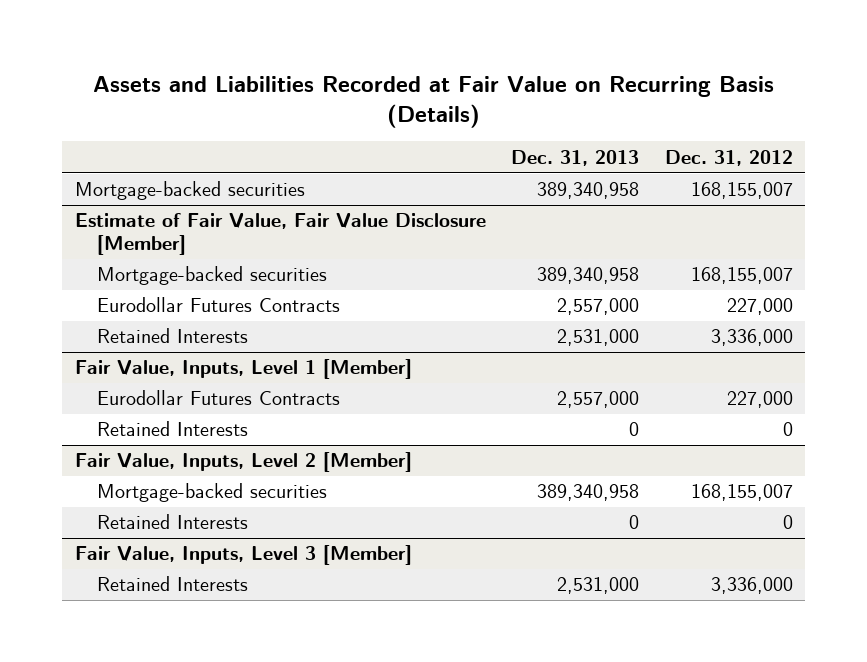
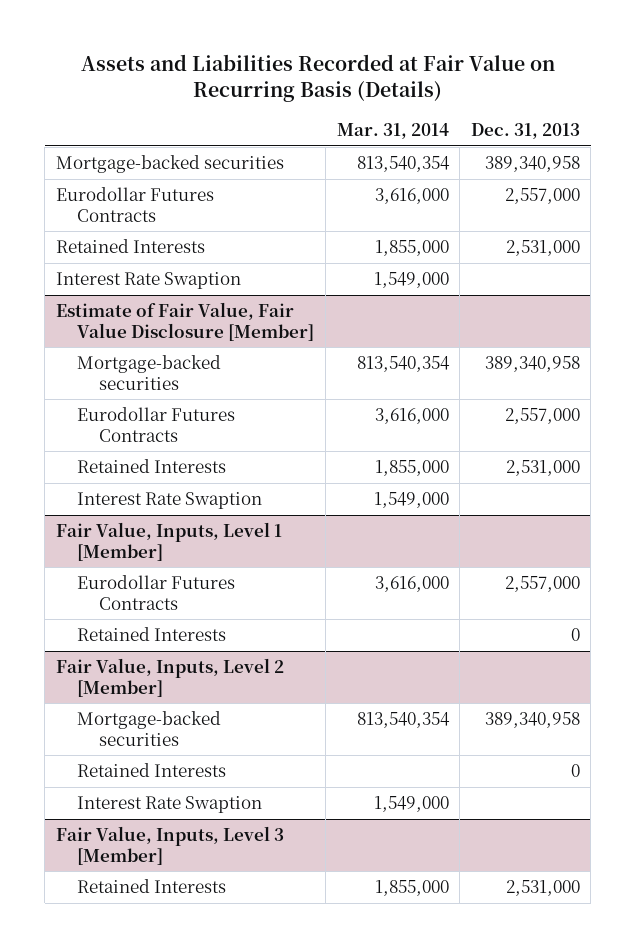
- | Dec. 31, 2013 | Dec. 31, 2012
+ | Mar. 31, 2014 | Dec. 31, 2013
+ Eurodollar Futures Contracts | 3,616,000 | 2,557,000
+ Retained Interests | 1,855,000 | 2,531,000
+ Interest Rate Swaption | 1,549,000 |
@ Estimate of Fair Value, Fair Value Disclosure [Member]
+ Interest Rate Swaption | 1,549,000 |
@ Fair Value, Inputs, Level 2 [Member]
+ Interest Rate Swaption | 1,549,000 |

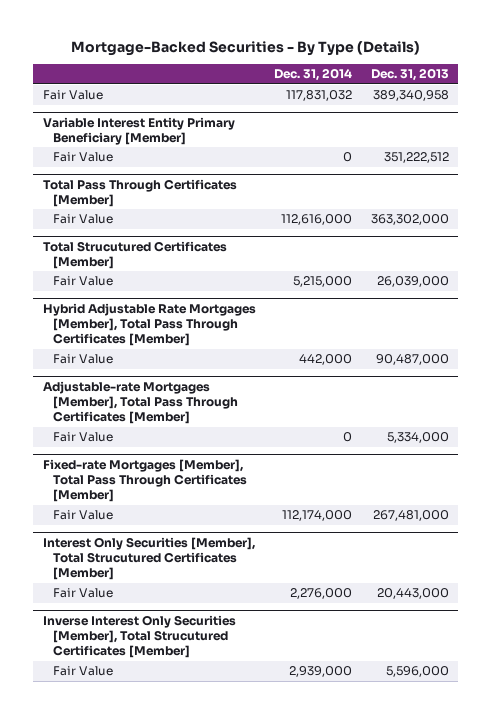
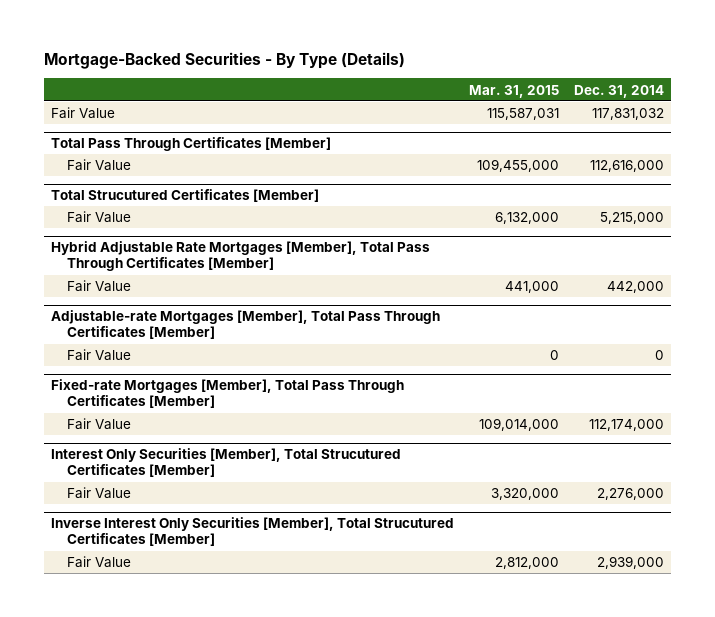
- | Dec. 31, 2014 | Dec. 31, 2013
+ | Mar. 31, 2015 | Dec. 31, 2014
- Variable Interest Entity Primary Beneficiary [Member]
- Fair Value | 0 | 351,222,512

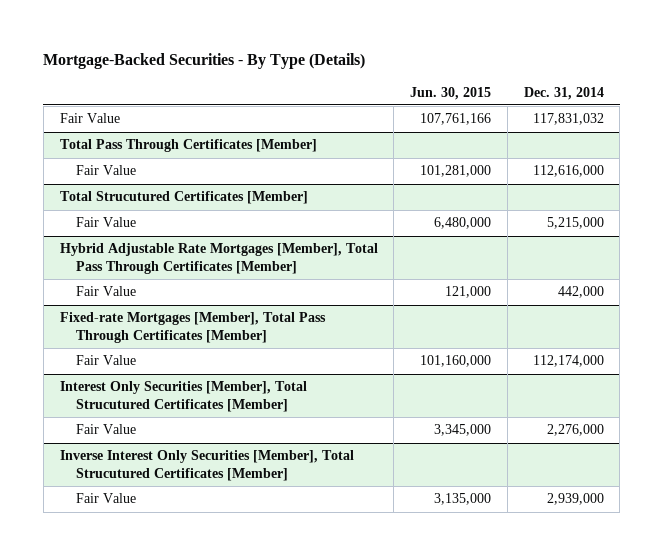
- | Mar. 31, 2015 | Dec. 31, 2014
+ | Jun. 30, 2015 | Dec. 31, 2014
- Adjustable-rate Mortgages [Member], Total Pass Through Certificates [Member]
- Fair Value | 0 | 0

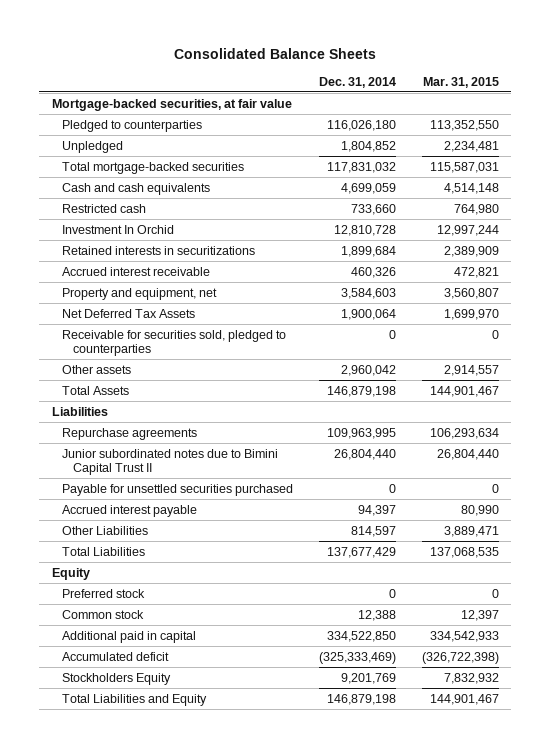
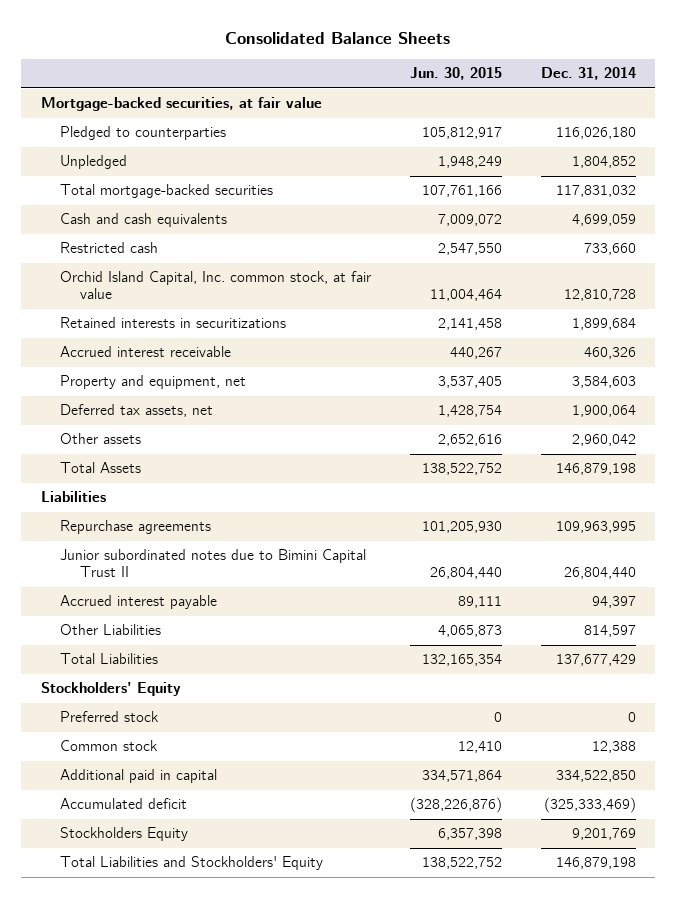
- | Dec. 31, 2014 | Mar. 31, 2015
+ | Jun. 30, 2015 | Dec. 31, 2014
- Investment In Orchid | 12,810,728 | 12,997,244
+ Orchid Island Capital, Inc. common stock, at fair value | 11,004,464 | 12,810,728
- Net Deferred Tax Assets | 1,900,064 | 1,699,970
- Receivable for securities sold, pledged to counterparties | 0 | 0
+ Deferred tax assets, net | 1,428,754 | 1,900,064
- Payable for unsettled securities purchased | 0 | 0
- Equity
+ Stockholders' Equity
- Total Liabilities and Equity | 146,879,198 | 144,901,467
+ Total Liabilities and Stockholders' Equity | 138,522,752 | 146,879,198

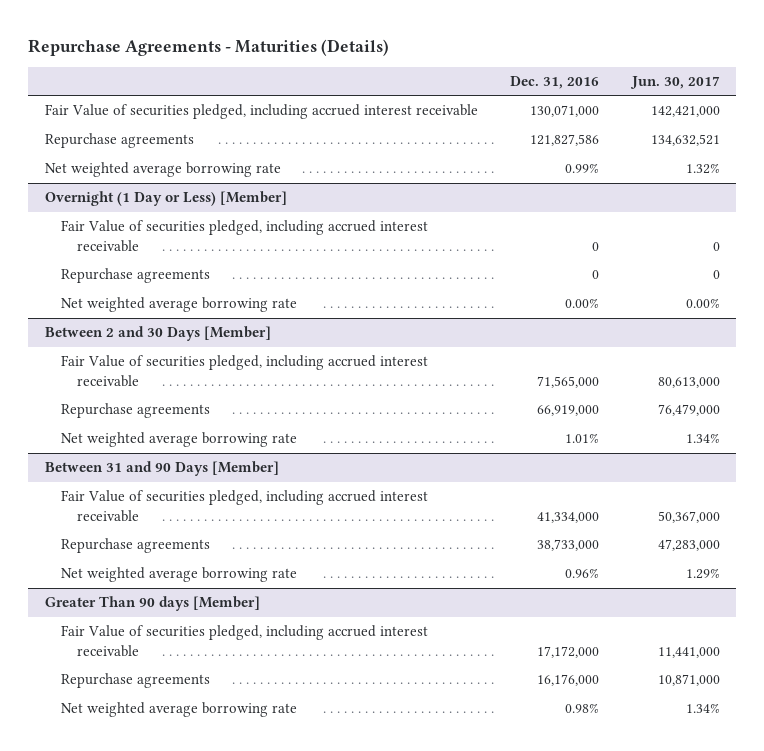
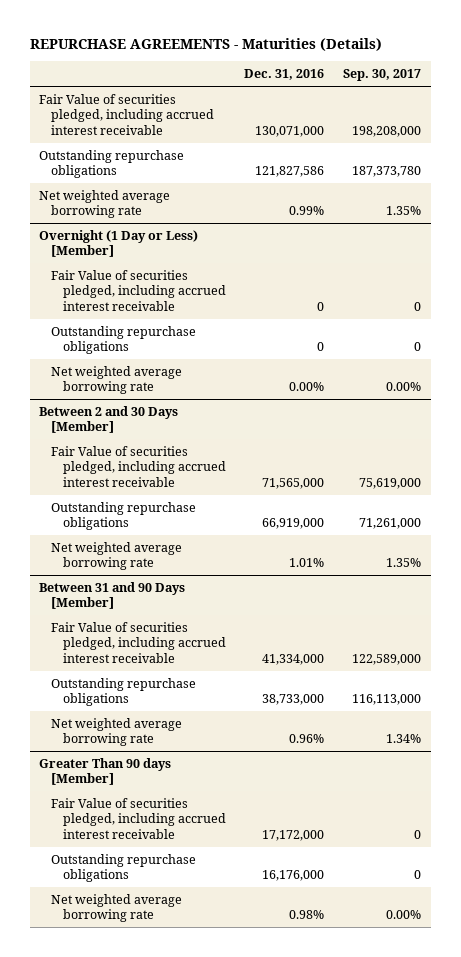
- Repurchase Agreements - Maturities (Details)
+ REPURCHASE AGREEMENTS - Maturities (Details)
- | Dec. 31, 2016 | Jun. 30, 2017
+ | Dec. 31, 2016 | Sep. 30, 2017
- Repurchase agreements | 121,827,586 | 134,632,521
+ Outstanding repurchase obligations | 121,827,586 | 187,373,780
@ Overnight (1 Day or Less) [Member]
- Repurchase agreements | 0 | 0
+ Outstanding repurchase obligations | 0 | 0
@ Between 2 and 30 Days [Member]
- Repurchase agreements | 66,919,000 | 76,479,000
+ Outstanding repurchase obligations | 66,919,000 | 71,261,000
@ Between 31 and 90 Days [Member]
- Repurchase agreements | 38,733,000 | 47,283,000
+ Outstanding repurchase obligations | 38,733,000 | 116,113,000
@ Greater Than 90 days [Member]
- Repurchase agreements | 16,176,000 | 10,871,000
+ Outstanding repurchase obligations | 16,176,000 | 0

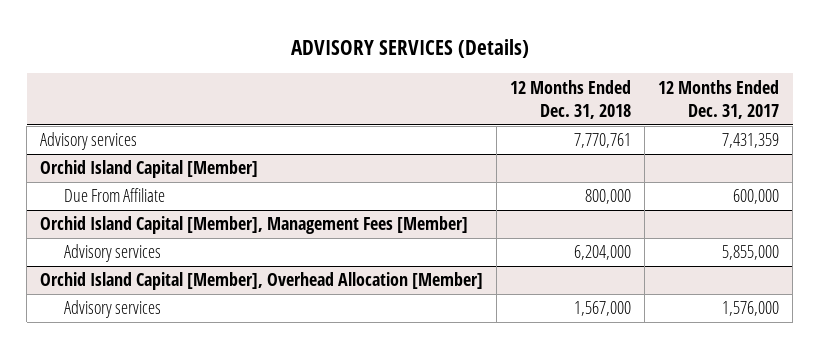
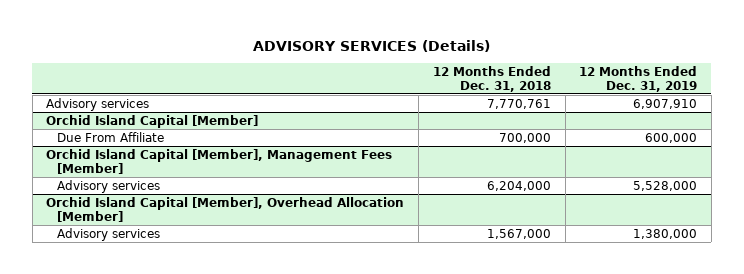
- | 12 Months Ended Dec. 31, 2018 | 12 Months Ended Dec. 31, 2017
+ | 12 Months Ended Dec. 31, 2018 | 12 Months Ended Dec. 31, 2019
@ Orchid Island Capital [Member]
- Due From Affiliate | 800,000 | 600,000
+ Due From Affiliate | 700,000 | 600,000

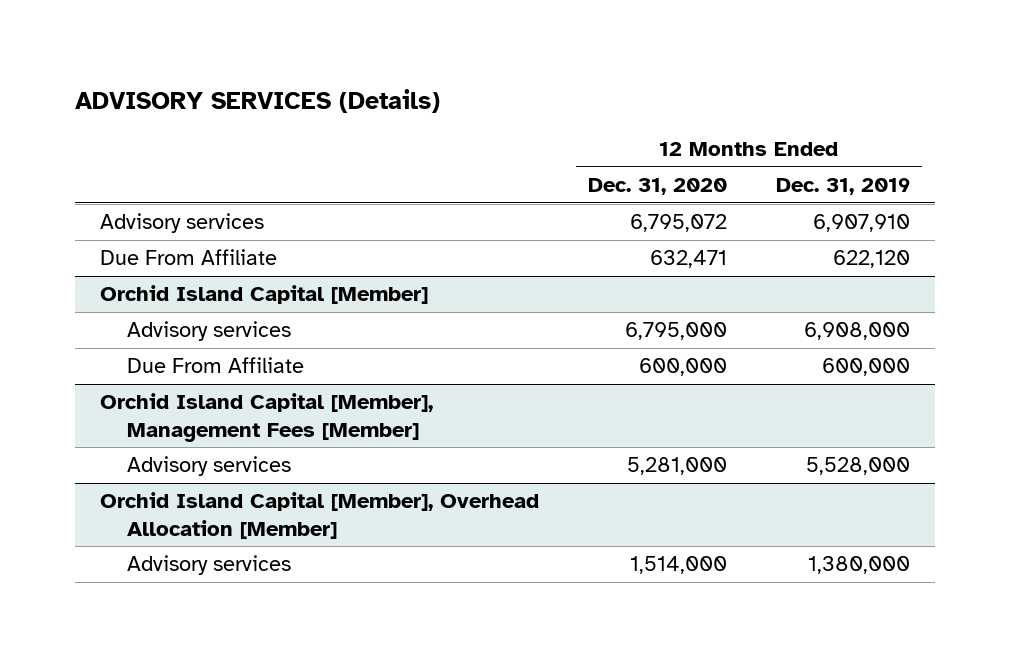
- | 12 Months Ended Dec. 31, 2018 | 12 Months Ended Dec. 31, 2019
+ | 12 Months Ended Dec. 31, 2020 | 12 Months Ended Dec. 31, 2019
+ Due From Affiliate | 632,471 | 622,120
@ Orchid Island Capital [Member]
+ Advisory services | 6,795,000 | 6,908,000

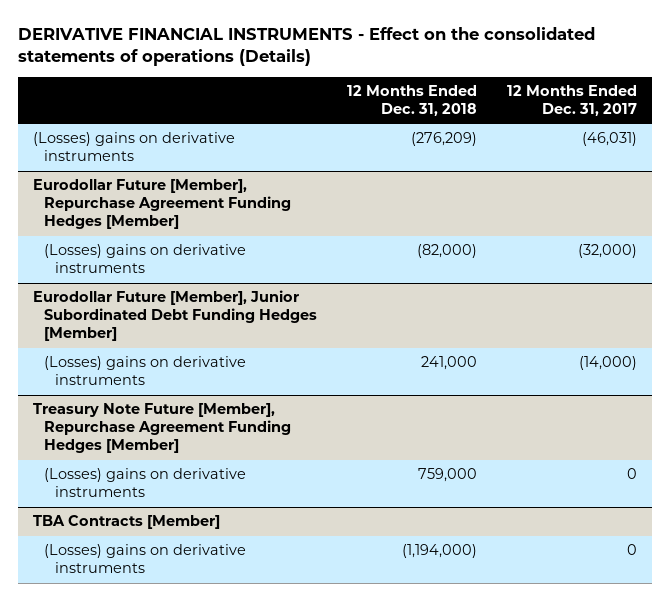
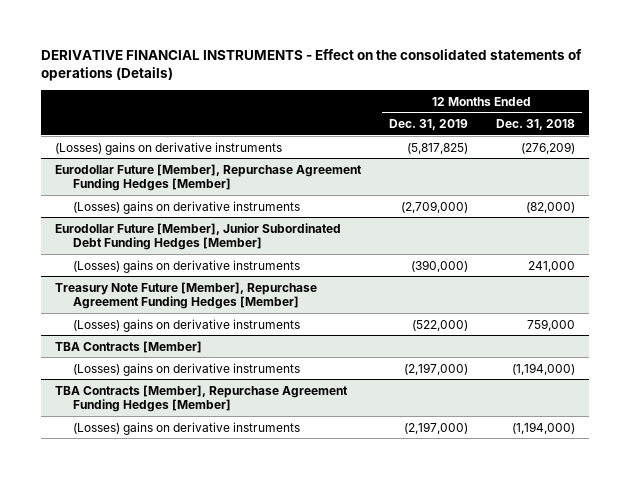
- | 12 Months Ended Dec. 31, 2018 | 12 Months Ended Dec. 31, 2017
+ | 12 Months Ended Dec. 31, 2019 | 12 Months Ended Dec. 31, 2018
+ TBA Contracts [Member], Repurchase Agreement Funding Hedges [Member]
+ (Losses) gains on derivative instruments | (2,197,000) | (1,194,000)

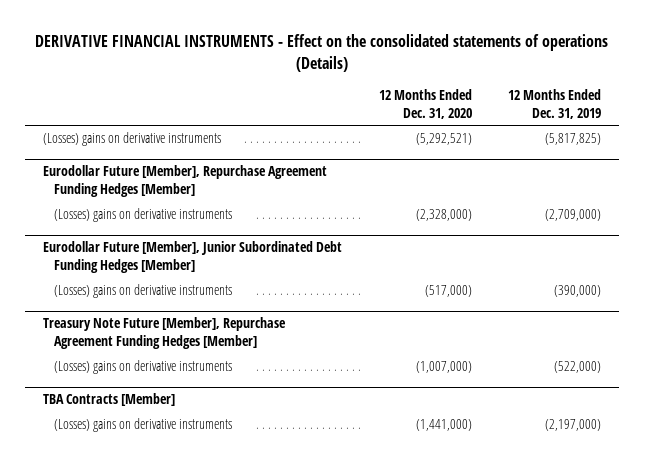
- | 12 Months Ended Dec. 31, 2019 | 12 Months Ended Dec. 31, 2018
+ | 12 Months Ended Dec. 31, 2020 | 12 Months Ended Dec. 31, 2019
- TBA Contracts [Member], Repurchase Agreement Funding Hedges [Member]
- (Losses) gains on derivative instruments | (2,197,000) | (1,194,000)

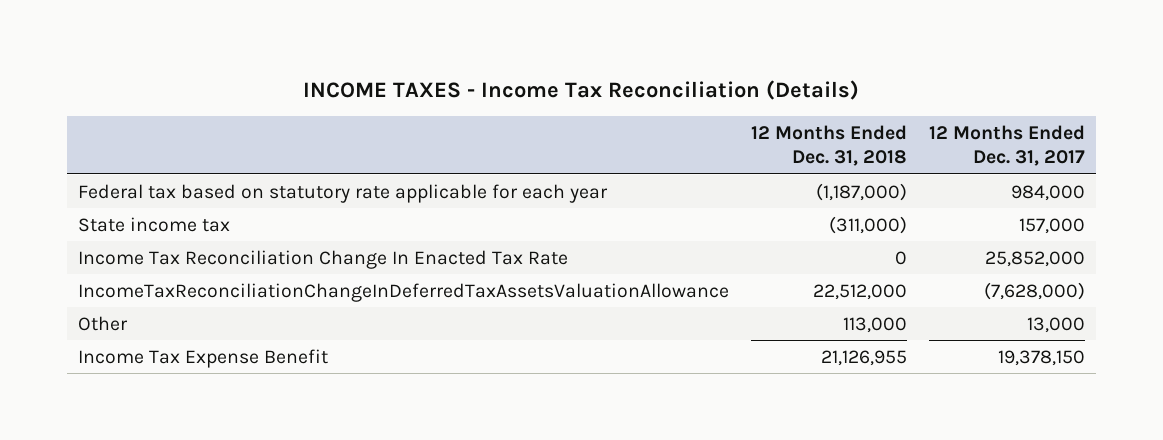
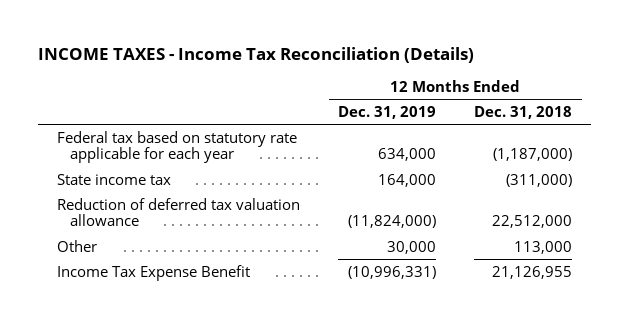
- | 12 Months Ended Dec. 31, 2018 | 12 Months Ended Dec. 31, 2017
+ | 12 Months Ended Dec. 31, 2019 | 12 Months Ended Dec. 31, 2018
- Income Tax Reconciliation Change In Enacted Tax Rate | 0 | 25,852,000
- IncomeTaxReconciliationChangeInDeferredTaxAssetsValuationAllowance | 22,512,000 | (7,628,000)
+ Reduction of deferred tax valuation allowance | (11,824,000) | 22,512,000

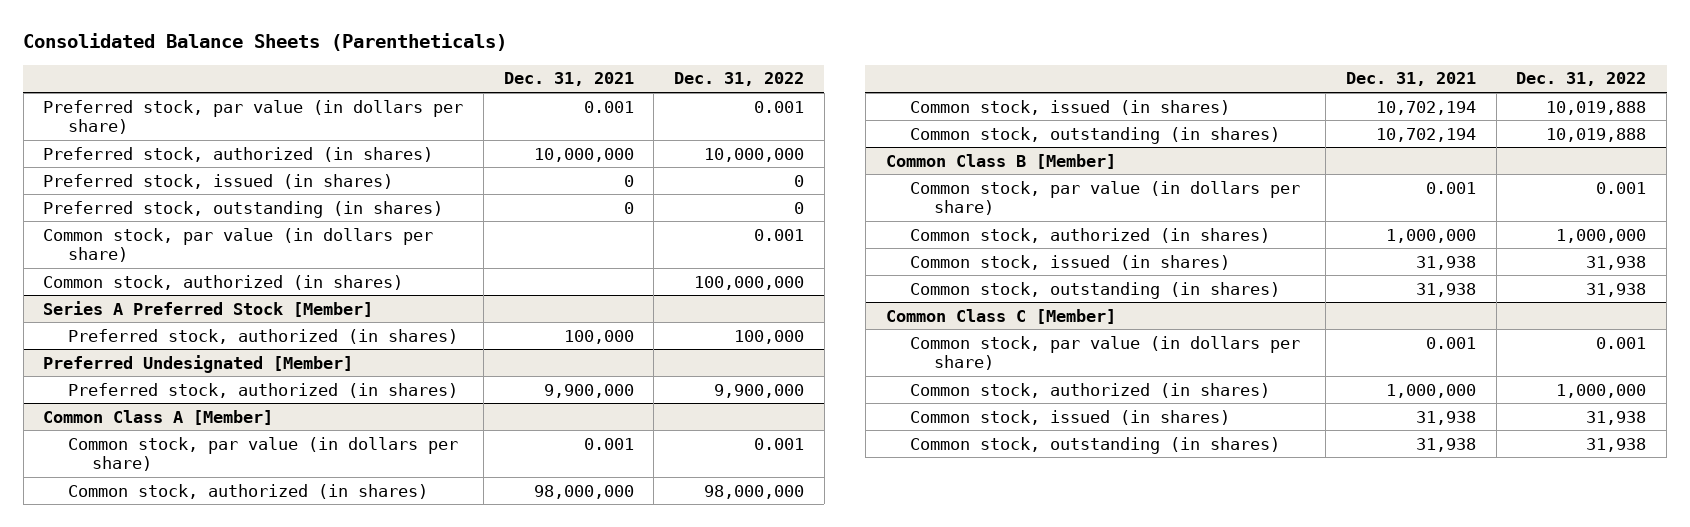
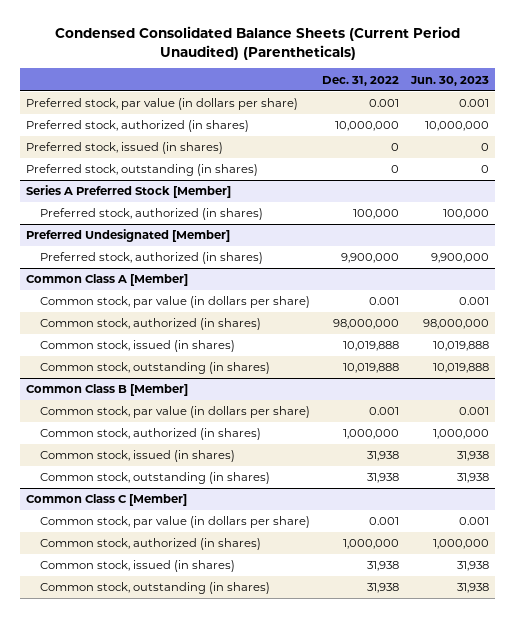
- Consolidated Balance Sheets (Parentheticals)
+ Condensed Consolidated Balance Sheets (Current Period Unaudited) (Parentheticals)
- | Dec. 31, 2021 | Dec. 31, 2022
+ | Dec. 31, 2022 | Jun. 30, 2023
- Common stock, par value (in dollars per share) | | 0.001
- Common stock, authorized (in shares) | | 100,000,000

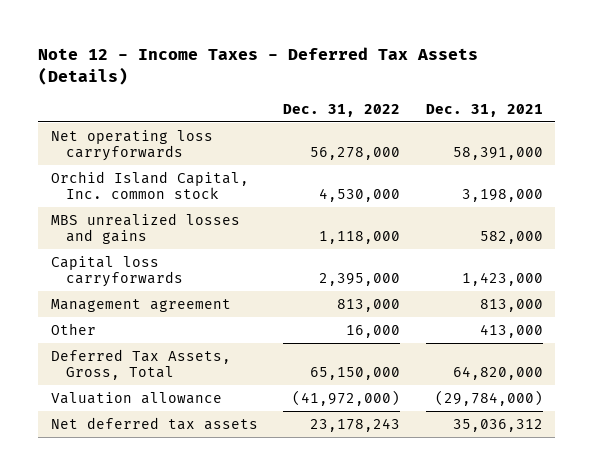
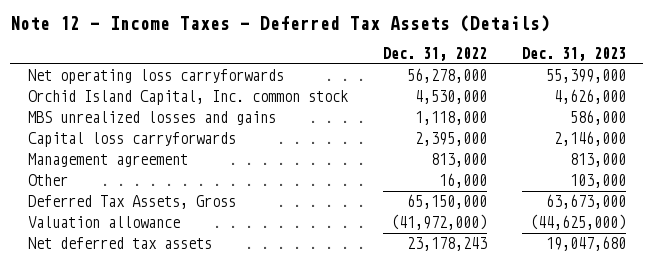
- | Dec. 31, 2022 | Dec. 31, 2021
+ | Dec. 31, 2022 | Dec. 31, 2023
- Deferred Tax Assets, Gross, Total | 65,150,000 | 64,820,000
+ Deferred Tax Assets, Gross | 65,150,000 | 63,673,000

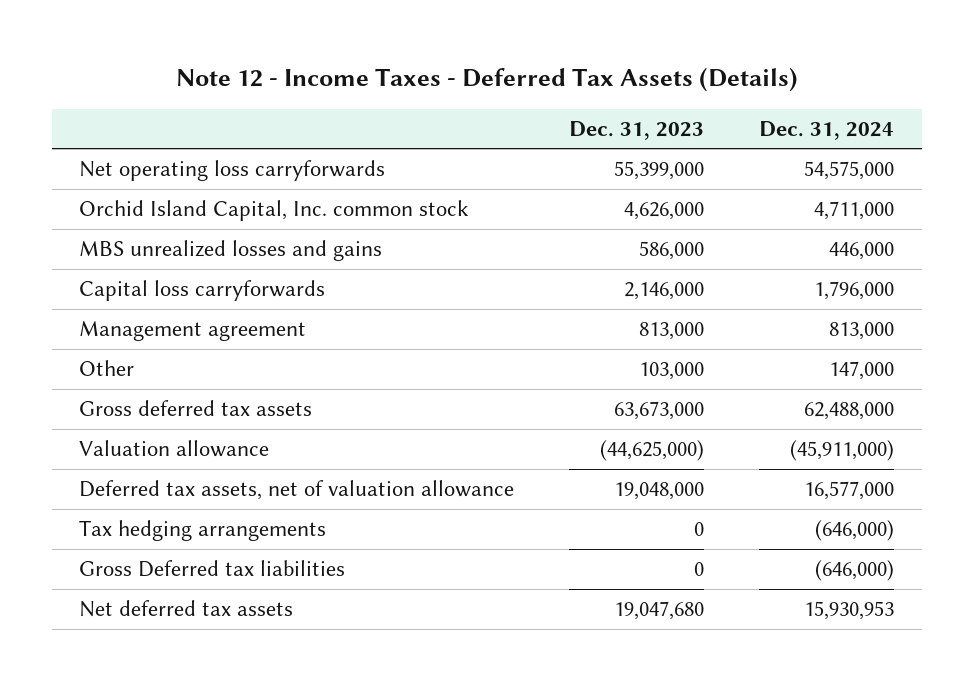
- | Dec. 31, 2022 | Dec. 31, 2023
+ | Dec. 31, 2023 | Dec. 31, 2024
- Deferred Tax Assets, Gross | 65,150,000 | 63,673,000
+ Gross deferred tax assets | 63,673,000 | 62,488,000
+ Deferred tax assets, net of valuation allowance | 19,048,000 | 16,577,000
+ Tax hedging arrangements | 0 | (646,000)
+ Gross Deferred tax liabilities | 0 | (646,000)

